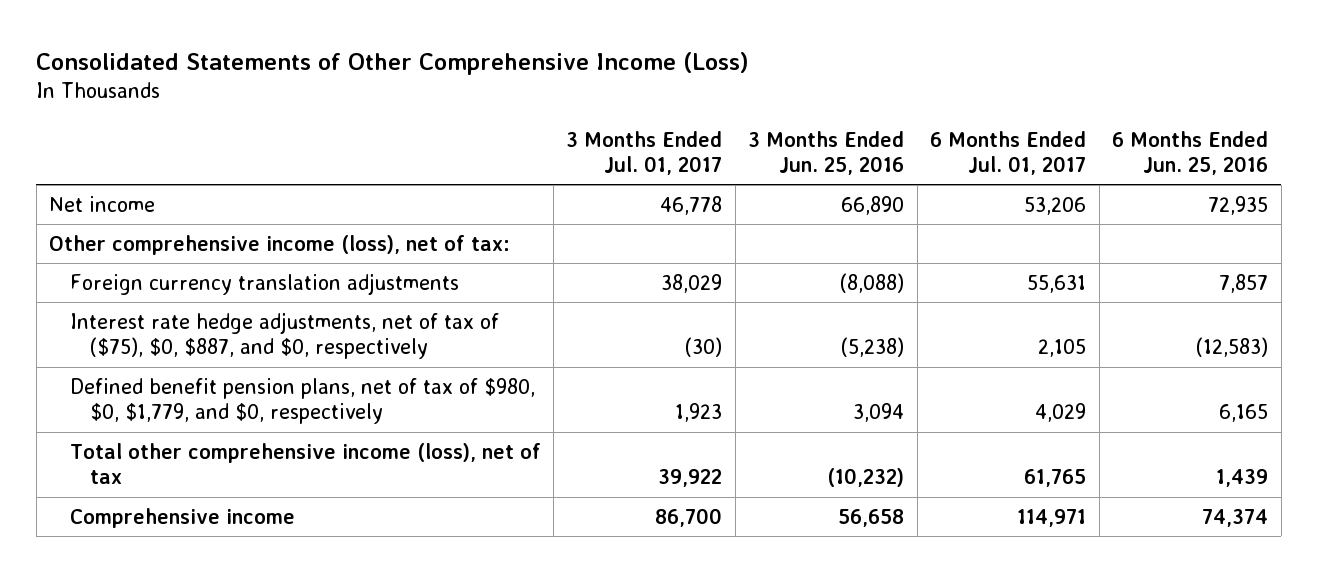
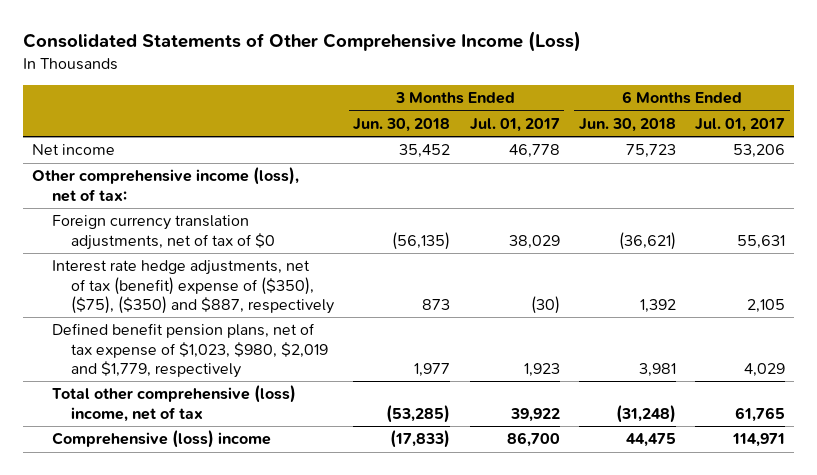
- | 3 Months Ended Jul. 01, 2017 | 3 Months Ended Jun. 25, 2016 | 6 Months Ended Jul. 01, 2017 | 6 Months Ended Jun. 25, 2016
+ | 3 Months Ended Jun. 30, 2018 | 3 Months Ended Jul. 01, 2017 | 6 Months Ended Jun. 30, 2018 | 6 Months Ended Jul. 01, 2017
- Foreign currency translation adjustments | 38,029 | (8,088) | 55,631 | 7,857
- Interest rate hedge adjustments, net of tax of ($75), $0, $887, and $0, respectively | (30) | (5,238) | 2,105 | (12,583)
- Defined benefit pension plans, net of tax of $980, $0, $1,779, and $0, respectively | 1,923 | 3,094 | 4,029 | 6,165
- Total other comprehensive income (loss), net of tax | 39,922 | (10,232) | 61,765 | 1,439
- Comprehensive income | 86,700 | 56,658 | 114,971 | 74,374
+ Foreign currency translation adjustments, net of tax of $0 | (56,135) | 38,029 | (36,621) | 55,631
+ Interest rate hedge adjustments, net of tax (benefit) expense of ($350), ($75), ($350) and $887, respectively | 873 | (30) | 1,392 | 2,105
+ Defined benefit pension plans, net of tax expense of $1,023, $980, $2,019 and $1,779, respectively | 1,977 | 1,923 | 3,981 | 4,029
+ Total other comprehensive (loss) income, net of tax | (53,285) | 39,922 | (31,248) | 61,765
+ Comprehensive (loss) income | (17,833) | 86,700 | 44,475 | 114,971

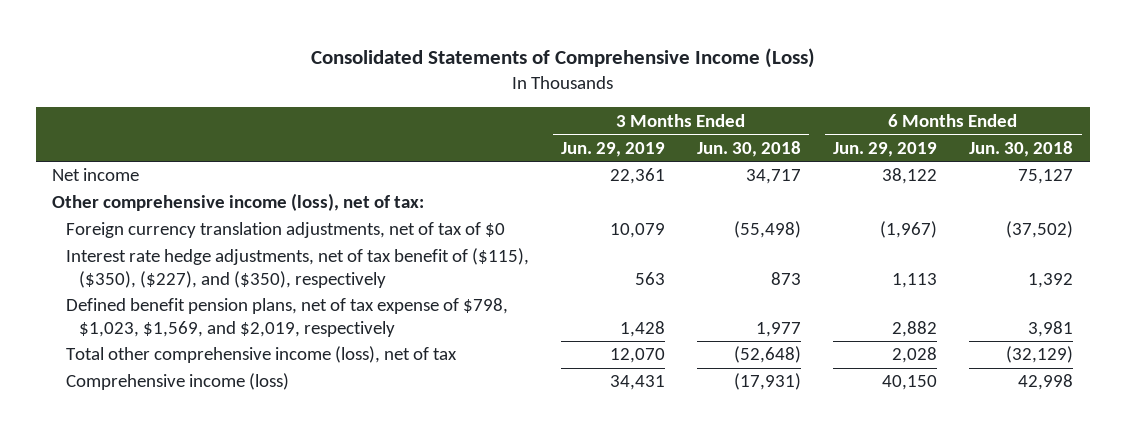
- Consolidated Statements of Other Comprehensive Income (Loss)
+ Consolidated Statements of Comprehensive Income (Loss)
- | 3 Months Ended Jun. 30, 2018 | 3 Months Ended Jul. 01, 2017 | 6 Months Ended Jun. 30, 2018 | 6 Months Ended Jul. 01, 2017
+ | 3 Months Ended Jun. 29, 2019 | 3 Months Ended Jun. 30, 2018 | 6 Months Ended Jun. 29, 2019 | 6 Months Ended Jun. 30, 2018
- Net income | 35,452 | 46,778 | 75,723 | 53,206
+ Net income | 22,361 | 34,717 | 38,122 | 75,127
- Foreign currency translation adjustments, net of tax of $0 | (56,135) | 38,029 | (36,621) | 55,631
- Interest rate hedge adjustments, net of tax (benefit) expense of ($350), ($75), ($350) and $887, respectively | 873 | (30) | 1,392 | 2,105
- Defined benefit pension plans, net of tax expense of $1,023, $980, $2,019 and $1,779, respectively | 1,977 | 1,923 | 3,981 | 4,029
- Total other comprehensive (loss) income, net of tax | (53,285) | 39,922 | (31,248) | 61,765
- Comprehensive (loss) income | (17,833) | 86,700 | 44,475 | 114,971
+ Foreign currency translation adjustments, net of tax of $0 | 10,079 | (55,498) | (1,967) | (37,502)
+ Interest rate hedge adjustments, net of tax benefit of ($115), ($350), ($227), and ($350), respectively | 563 | 873 | 1,113 | 1,392
+ Defined benefit pension plans, net of tax expense of $798, $1,023, $1,569, and $2,019, respectively | 1,428 | 1,977 | 2,882 | 3,981
+ Total other comprehensive income (loss), net of tax | 12,070 | (52,648) | 2,028 | (32,129)
+ Comprehensive income (loss) | 34,431 | (17,931) | 40,150 | 42,998

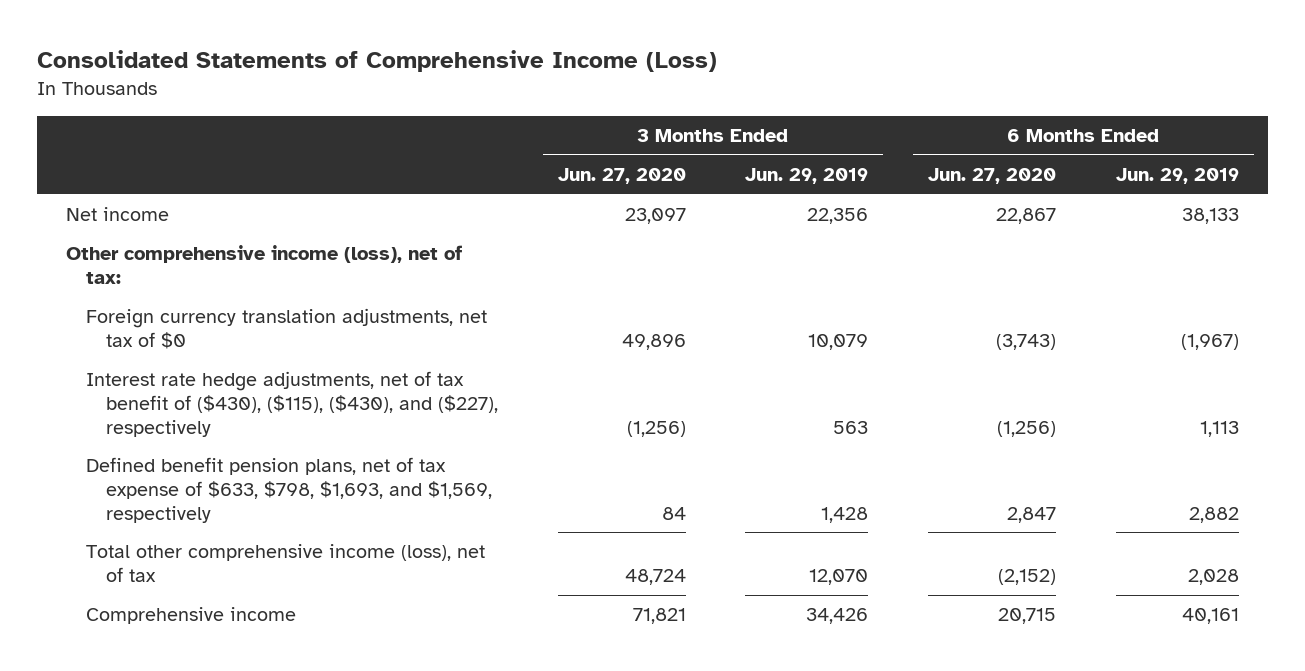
- | 3 Months Ended Jun. 29, 2019 | 3 Months Ended Jun. 30, 2018 | 6 Months Ended Jun. 29, 2019 | 6 Months Ended Jun. 30, 2018
+ | 3 Months Ended Jun. 27, 2020 | 3 Months Ended Jun. 29, 2019 | 6 Months Ended Jun. 27, 2020 | 6 Months Ended Jun. 29, 2019
- Net income | 22,361 | 34,717 | 38,122 | 75,127
+ Net income | 23,097 | 22,356 | 22,867 | 38,133
- Foreign currency translation adjustments, net of tax of $0 | 10,079 | (55,498) | (1,967) | (37,502)
- Interest rate hedge adjustments, net of tax benefit of ($115), ($350), ($227), and ($350), respectively | 563 | 873 | 1,113 | 1,392
- Defined benefit pension plans, net of tax expense of $798, $1,023, $1,569, and $2,019, respectively | 1,428 | 1,977 | 2,882 | 3,981
+ Foreign currency translation adjustments, net tax of $0 | 49,896 | 10,079 | (3,743) | (1,967)
+ Interest rate hedge adjustments, net of tax benefit of ($430), ($115), ($430), and ($227), respectively | (1,256) | 563 | (1,256) | 1,113
+ Defined benefit pension plans, net of tax expense of $633, $798, $1,693, and $1,569, respectively | 84 | 1,428 | 2,847 | 2,882
- Comprehensive income (loss) | 34,431 | (17,931) | 40,150 | 42,998
+ Comprehensive income | 71,821 | 34,426 | 20,715 | 40,161

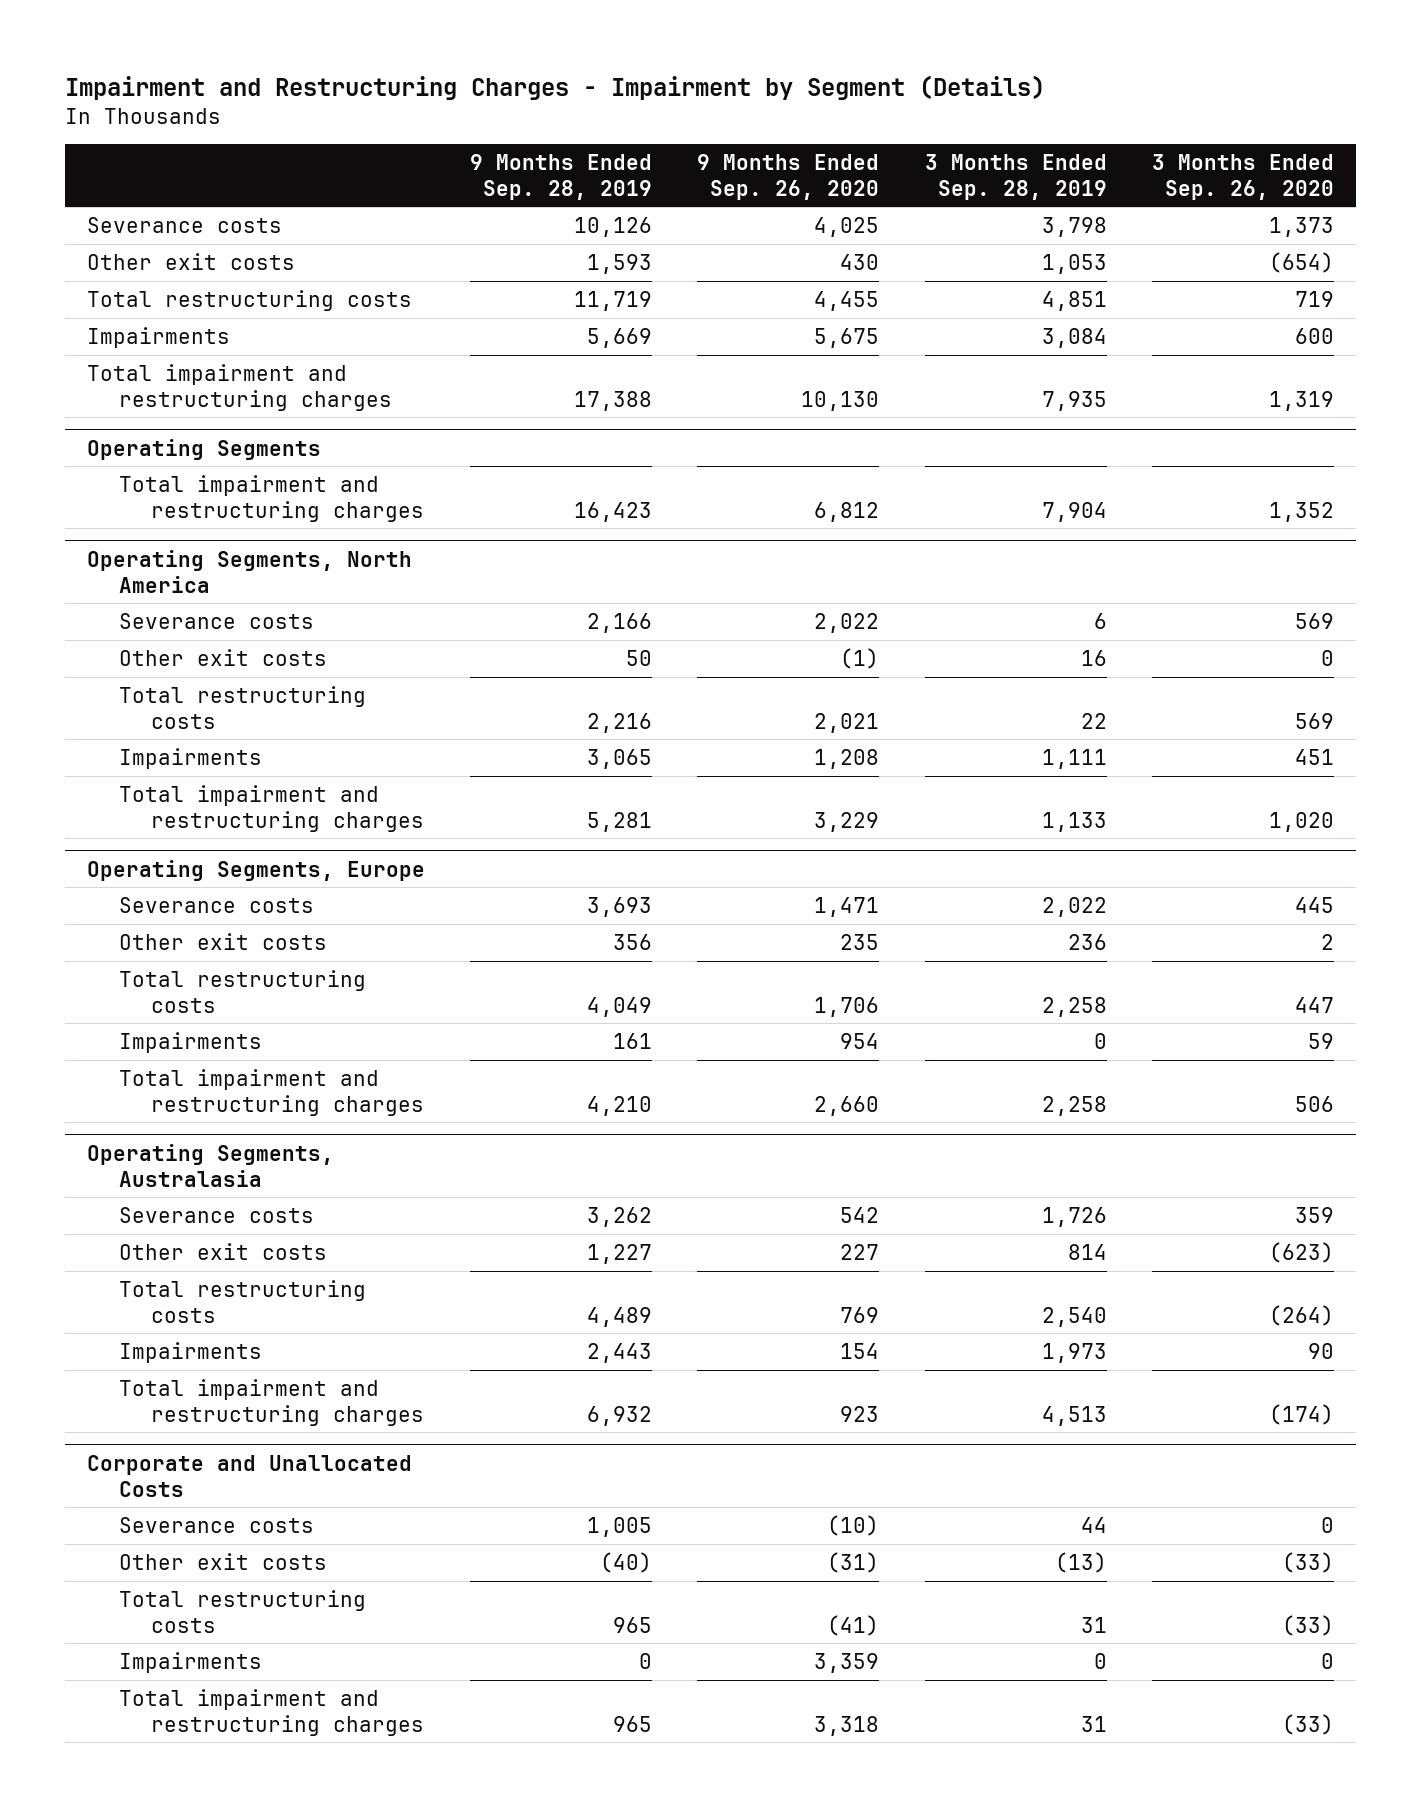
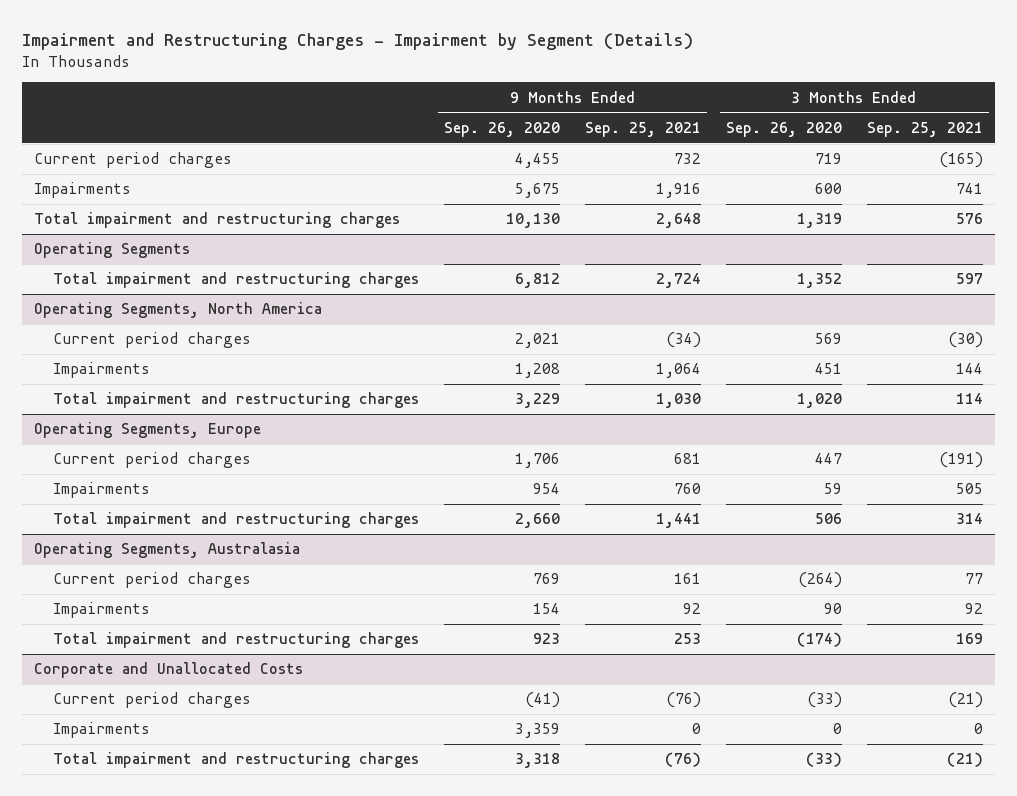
- | 9 Months Ended Sep. 28, 2019 | 9 Months Ended Sep. 26, 2020 | 3 Months Ended Sep. 28, 2019 | 3 Months Ended Sep. 26, 2020
+ | 9 Months Ended Sep. 26, 2020 | 9 Months Ended Sep. 25, 2021 | 3 Months Ended Sep. 26, 2020 | 3 Months Ended Sep. 25, 2021
- Severance costs | 10,126 | 4,025 | 3,798 | 1,373
- Other exit costs | 1,593 | 430 | 1,053 | (654)
- Total restructuring costs | 11,719 | 4,455 | 4,851 | 719
+ Current period charges | 4,455 | 732 | 719 | (165)
@ Operating Segments, North America
- Severance costs | 2,166 | 2,022 | 6 | 569
- Other exit costs | 50 | (1) | 16 | 0
- Total restructuring costs | 2,216 | 2,021 | 22 | 569
+ Current period charges | 2,021 | (34) | 569 | (30)
@ Operating Segments, Europe
- Severance costs | 3,693 | 1,471 | 2,022 | 445
- Other exit costs | 356 | 235 | 236 | 2
- Total restructuring costs | 4,049 | 1,706 | 2,258 | 447
+ Current period charges | 1,706 | 681 | 447 | (191)
@ Operating Segments, Australasia
- Severance costs | 3,262 | 542 | 1,726 | 359
- Other exit costs | 1,227 | 227 | 814 | (623)
- Total restructuring costs | 4,489 | 769 | 2,540 | (264)
+ Current period charges | 769 | 161 | (264) | 77
@ Corporate and Unallocated Costs
- Severance costs | 1,005 | (10) | 44 | 0
- Other exit costs | (40) | (31) | (13) | (33)
- Total restructuring costs | 965 | (41) | 31 | (33)
+ Current period charges | (41) | (76) | (33) | (21)

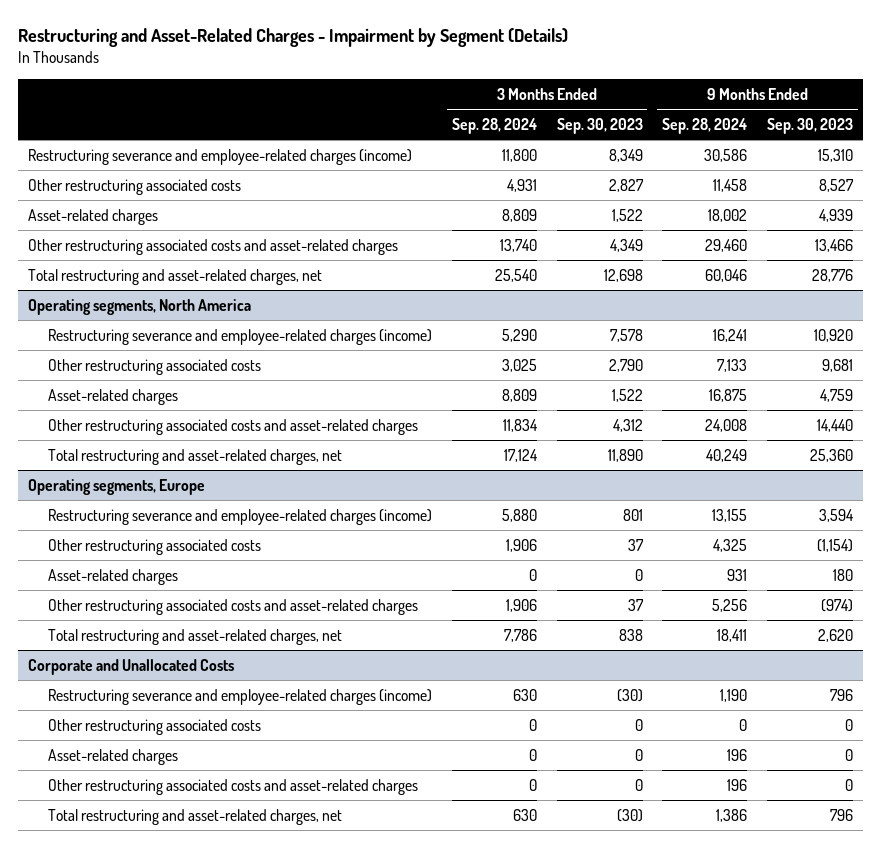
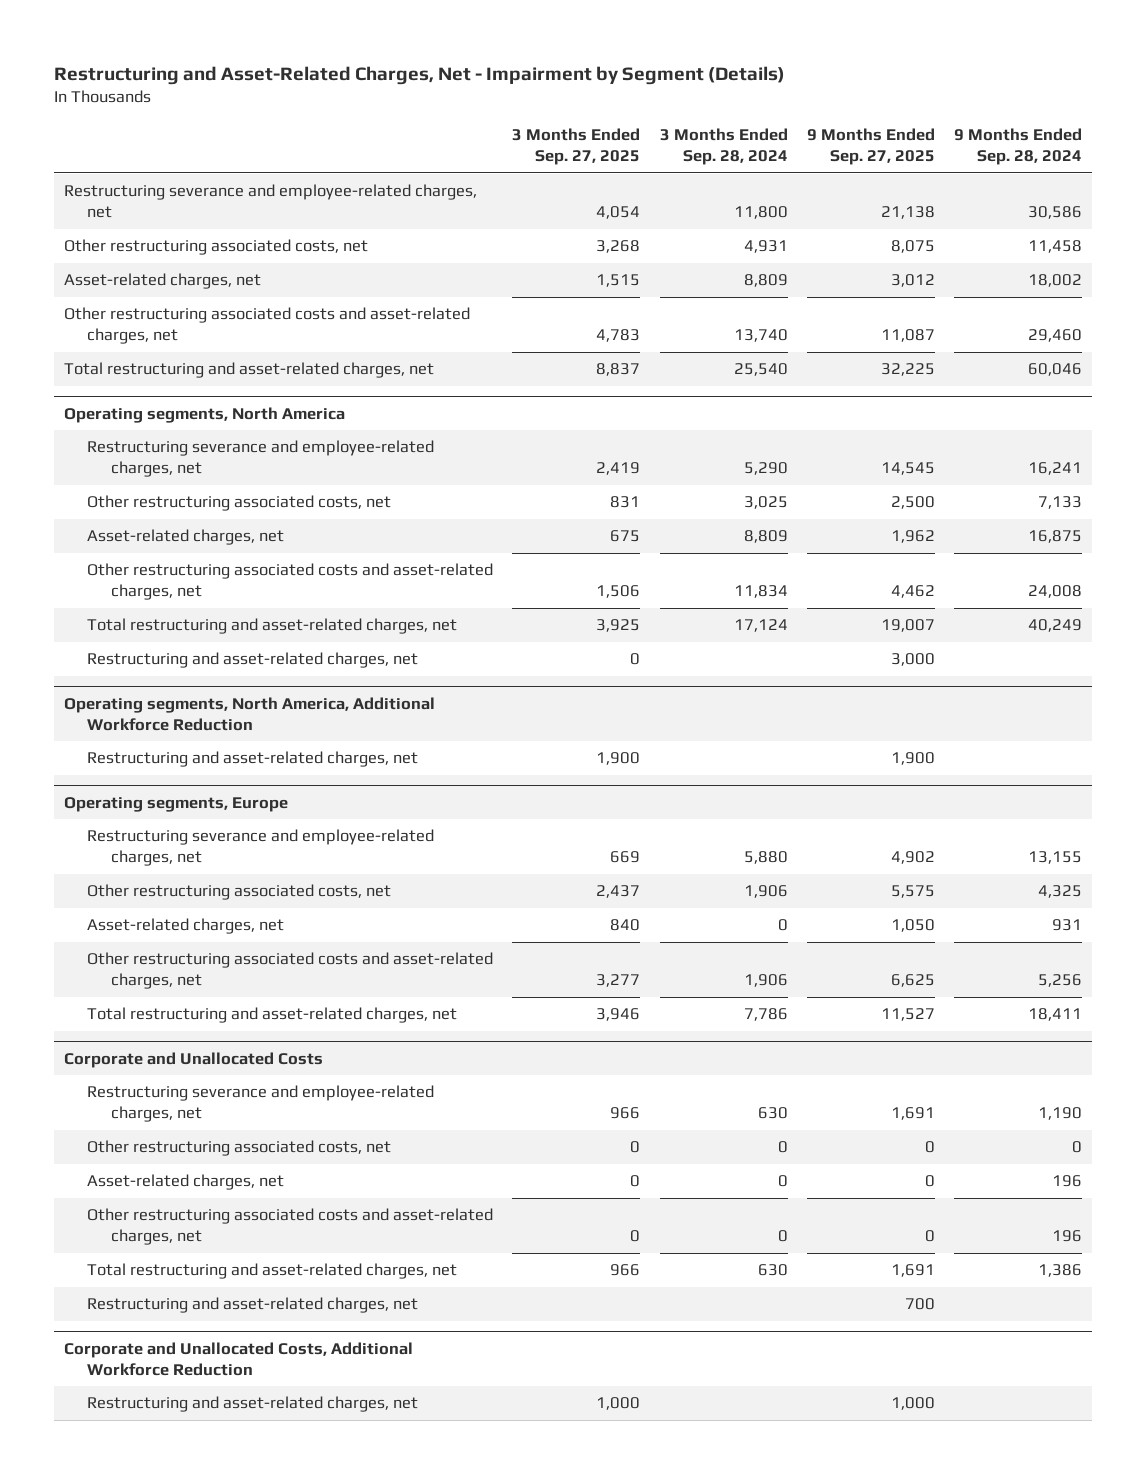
- Restructuring and Asset-Related Charges - Impairment by Segment (Details)
+ Restructuring and Asset-Related Charges, Net - Impairment by Segment (Details)
- | 3 Months Ended Sep. 28, 2024 | 3 Months Ended Sep. 30, 2023 | 9 Months Ended Sep. 28, 2024 | 9 Months Ended Sep. 30, 2023
+ | 3 Months Ended Sep. 27, 2025 | 3 Months Ended Sep. 28, 2024 | 9 Months Ended Sep. 27, 2025 | 9 Months Ended Sep. 28, 2024
- Restructuring severance and employee-related charges (income) | 11,800 | 8,349 | 30,586 | 15,310
- Other restructuring associated costs | 4,931 | 2,827 | 11,458 | 8,527
- Asset-related charges | 8,809 | 1,522 | 18,002 | 4,939
- Other restructuring associated costs and asset-related charges | 13,740 | 4,349 | 29,460 | 13,466
+ Restructuring severance and employee-related charges, net | 4,054 | 11,800 | 21,138 | 30,586
+ Other restructuring associated costs, net | 3,268 | 4,931 | 8,075 | 11,458
+ Asset-related charges, net | 1,515 | 8,809 | 3,012 | 18,002
+ Other restructuring associated costs and asset-related charges, net | 4,783 | 13,740 | 11,087 | 29,460
@ Operating segments, North America
- Restructuring severance and employee-related charges (income) | 5,290 | 7,578 | 16,241 | 10,920
- Other restructuring associated costs | 3,025 | 2,790 | 7,133 | 9,681
- Asset-related charges | 8,809 | 1,522 | 16,875 | 4,759
- Other restructuring associated costs and asset-related charges | 11,834 | 4,312 | 24,008 | 14,440
+ Restructuring severance and employee-related charges, net | 2,419 | 5,290 | 14,545 | 16,241
+ Other restructuring associated costs, net | 831 | 3,025 | 2,500 | 7,133
+ Asset-related charges, net | 675 | 8,809 | 1,962 | 16,875
+ Other restructuring associated costs and asset-related charges, net | 1,506 | 11,834 | 4,462 | 24,008
+ Restructuring and asset-related charges, net | 0 | | 3,000 |
+ Operating segments, North America, Additional Workforce Reduction
+ Restructuring and asset-related charges, net | 1,900 | | 1,900 |
@ Operating segments, Europe
- Restructuring severance and employee-related charges (income) | 5,880 | 801 | 13,155 | 3,594
- Other restructuring associated costs | 1,906 | 37 | 4,325 | (1,154)
- Asset-related charges | 0 | 0 | 931 | 180
- Other restructuring associated costs and asset-related charges | 1,906 | 37 | 5,256 | (974)
+ Restructuring severance and employee-related charges, net | 669 | 5,880 | 4,902 | 13,155
+ Other restructuring associated costs, net | 2,437 | 1,906 | 5,575 | 4,325
+ Asset-related charges, net | 840 | 0 | 1,050 | 931
+ Other restructuring associated costs and asset-related charges, net | 3,277 | 1,906 | 6,625 | 5,256
@ Corporate and Unallocated Costs
- Restructuring severance and employee-related charges (income) | 630 | (30) | 1,190 | 796
- Other restructuring associated costs | 0 | 0 | 0 | 0
- Asset-related charges | 0 | 0 | 196 | 0
- Other restructuring associated costs and asset-related charges | 0 | 0 | 196 | 0
+ Restructuring severance and employee-related charges, net | 966 | 630 | 1,691 | 1,190
+ Other restructuring associated costs, net | 0 | 0 | 0 | 0
+ Asset-related charges, net | 0 | 0 | 0 | 196
+ Other restructuring associated costs and asset-related charges, net | 0 | 0 | 0 | 196
+ Restructuring and asset-related charges, net | | | 700 |
+ Corporate and Unallocated Costs, Additional Workforce Reduction
+ Restructuring and asset-related charges, net | 1,000 | | 1,000 |

